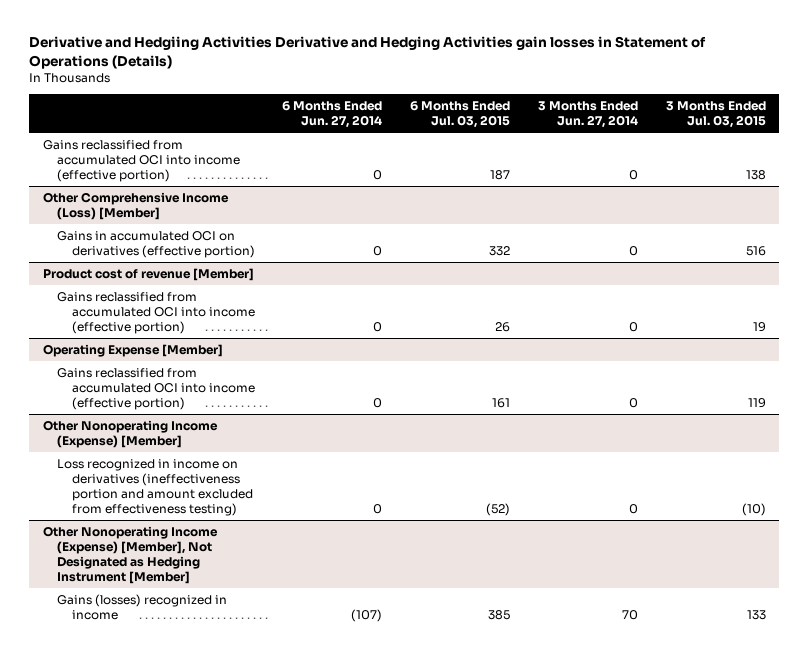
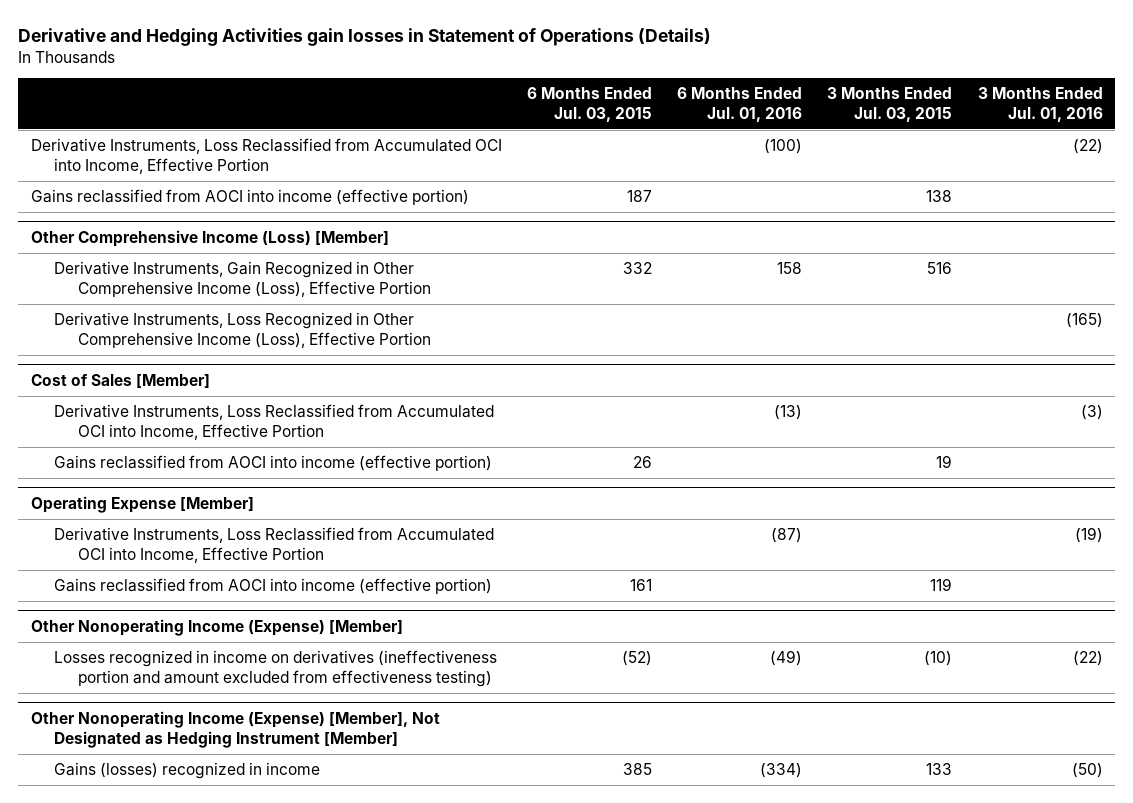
- Derivative and Hedgiing Activities Derivative and Hedging Activities gain losses in Statement of Operations (Details)
+ Derivative and Hedging Activities gain losses in Statement of Operations (Details)
- | 6 Months Ended Jun. 27, 2014 | 6 Months Ended Jul. 03, 2015 | 3 Months Ended Jun. 27, 2014 | 3 Months Ended Jul. 03, 2015
+ | 6 Months Ended Jul. 03, 2015 | 6 Months Ended Jul. 01, 2016 | 3 Months Ended Jul. 03, 2015 | 3 Months Ended Jul. 01, 2016
- Gains reclassified from accumulated OCI into income (effective portion) | 0 | 187 | 0 | 138
+ Derivative Instruments, Loss Reclassified from Accumulated OCI into Income, Effective Portion | | (100) | | (22)
+ Gains reclassified from AOCI into income (effective portion) | 187 | | 138 |
@ Other Comprehensive Income (Loss) [Member]
- Gains in accumulated OCI on derivatives (effective portion) | 0 | 332 | 0 | 516
- Product cost of revenue [Member]
- Gains reclassified from accumulated OCI into income (effective portion) | 0 | 26 | 0 | 19
@ Other Comprehensive Income (Loss) [Member]
+ Derivative Instruments, Gain Recognized in Other Comprehensive Income (Loss), Effective Portion | 332 | 158 | 516 |
+ Derivative Instruments, Loss Recognized in Other Comprehensive Income (Loss), Effective Portion | | | | (165)
+ Cost of Sales [Member]
+ Derivative Instruments, Loss Reclassified from Accumulated OCI into Income, Effective Portion | | (13) | | (3)
+ Gains reclassified from AOCI into income (effective portion) | 26 | | 19 |
@ Operating Expense [Member]
- Gains reclassified from accumulated OCI into income (effective portion) | 0 | 161 | 0 | 119
+ Derivative Instruments, Loss Reclassified from Accumulated OCI into Income, Effective Portion | | (87) | | (19)
+ Gains reclassified from AOCI into income (effective portion) | 161 | | 119 |
@ Other Nonoperating Income (Expense) [Member]
- Loss recognized in income on derivatives (ineffectiveness portion and amount excluded from effectiveness testing) | 0 | (52) | 0 | (10)
+ Losses recognized in income on derivatives (ineffectiveness portion and amount excluded from effectiveness testing) | (52) | (49) | (10) | (22)

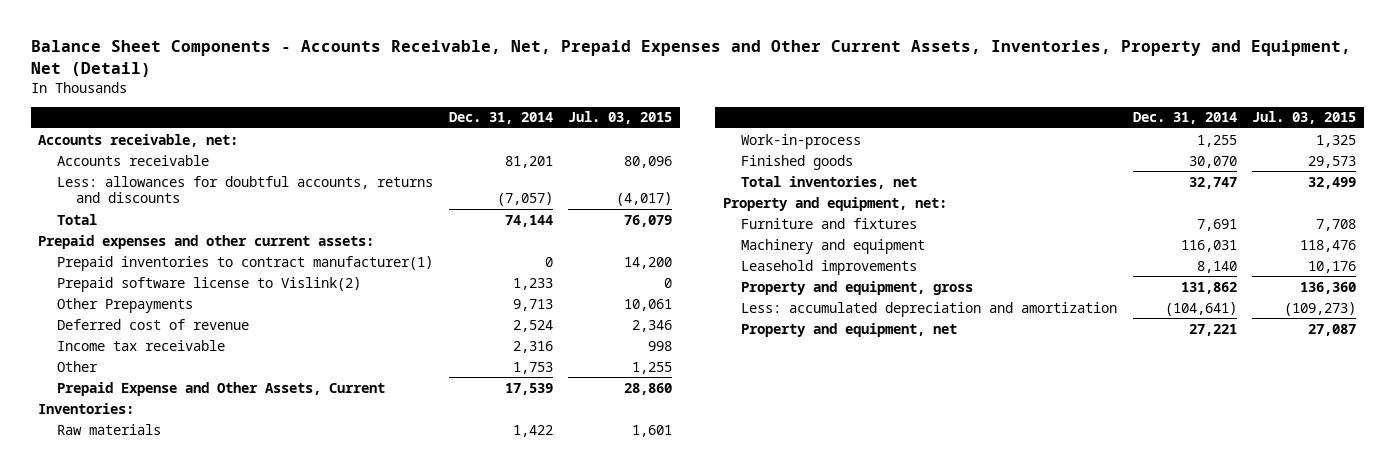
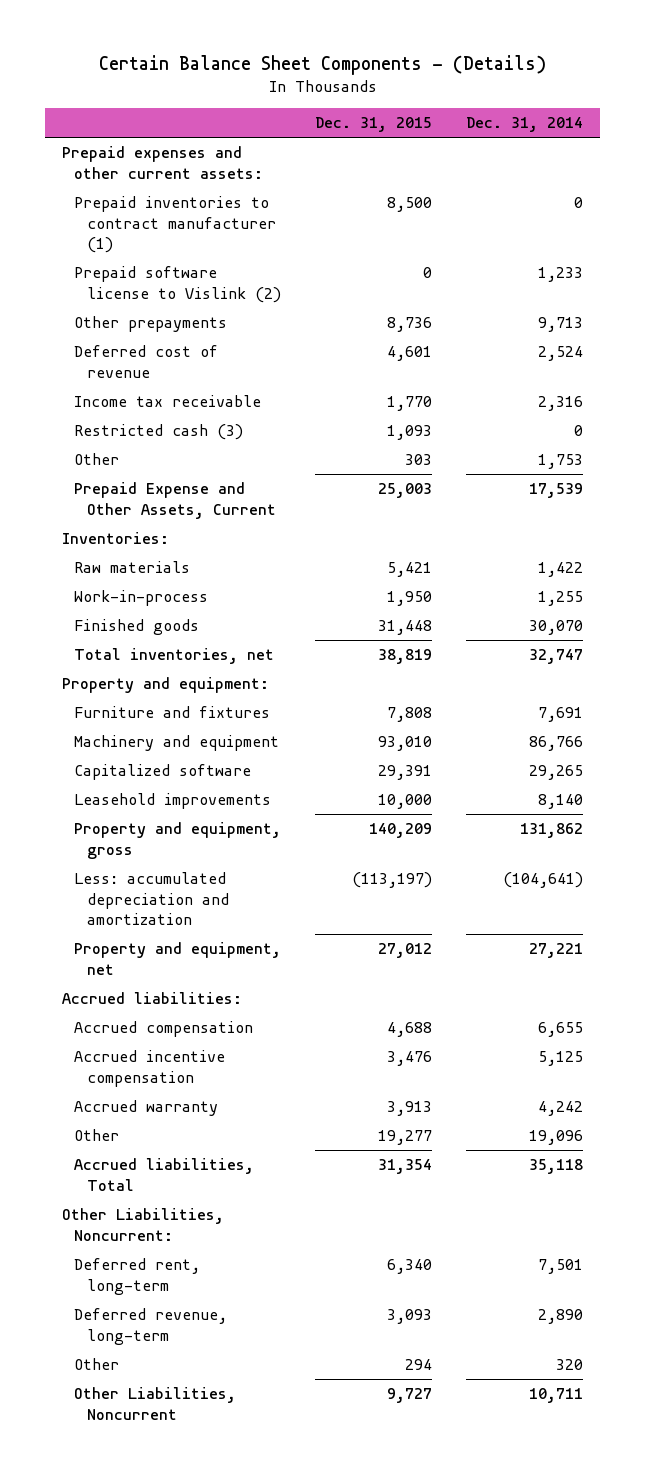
- Balance Sheet Components - Accounts Receivable, Net, Prepaid Expenses and Other Current Assets, Inventories, Property and Equipment, Net (Detail)
+ Certain Balance Sheet Components - (Details)
- | Dec. 31, 2014 | Jul. 03, 2015
+ | Dec. 31, 2015 | Dec. 31, 2014
- Accounts receivable, net:
- Accounts receivable | 81,201 | 80,096
- Less: allowances for doubtful accounts, returns and discounts | (7,057) | (4,017)
- Total | 74,144 | 76,079
- Prepaid inventories to contract manufacturer(1) | 0 | 14,200
- Prepaid software license to Vislink(2) | 1,233 | 0
- Other Prepayments | 9,713 | 10,061
+ Prepaid inventories to contract manufacturer (1) | 8,500 | 0
+ Prepaid software license to Vislink (2) | 0 | 1,233
+ Other prepayments | 8,736 | 9,713
+ Restricted cash (3) | 1,093 | 0
- Property and equipment, net:
+ Property and equipment:
- Machinery and equipment | 116,031 | 118,476
+ Machinery and equipment | 93,010 | 86,766
+ Capitalized software | 29,391 | 29,265
+ Accrued liabilities:
+ Accrued compensation | 4,688 | 6,655
+ Accrued incentive compensation | 3,476 | 5,125
+ Accrued warranty | 3,913 | 4,242
+ Other | 19,277 | 19,096
+ Accrued liabilities, Total | 31,354 | 35,118
+ Other Liabilities, Noncurrent:
+ Deferred rent, long-term | 6,340 | 7,501
+ Deferred revenue, long-term | 3,093 | 2,890
+ Other | 294 | 320
+ Other Liabilities, Noncurrent | 9,727 | 10,711

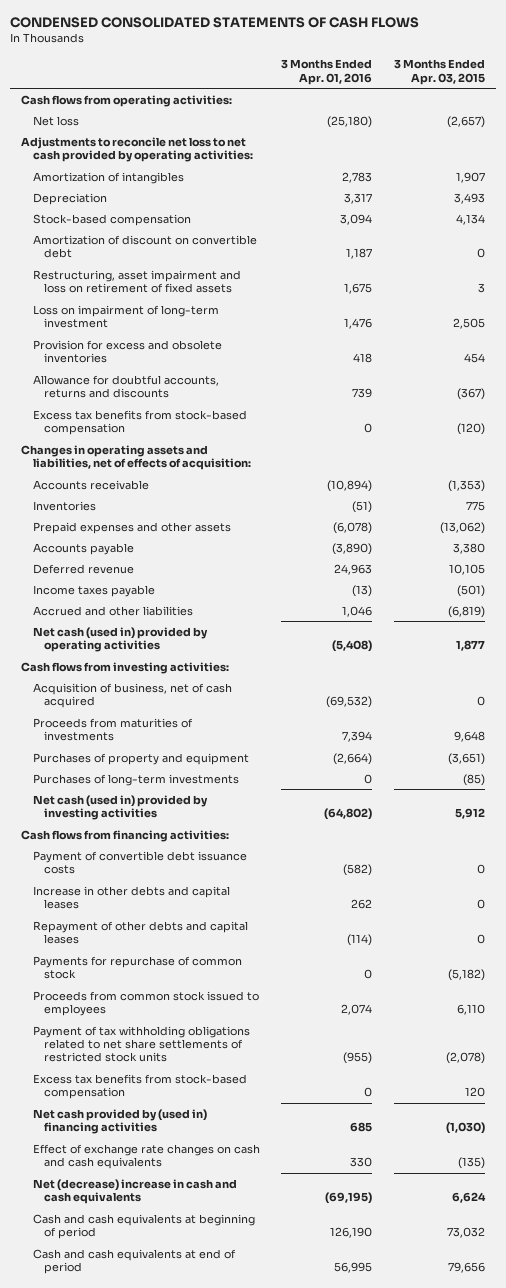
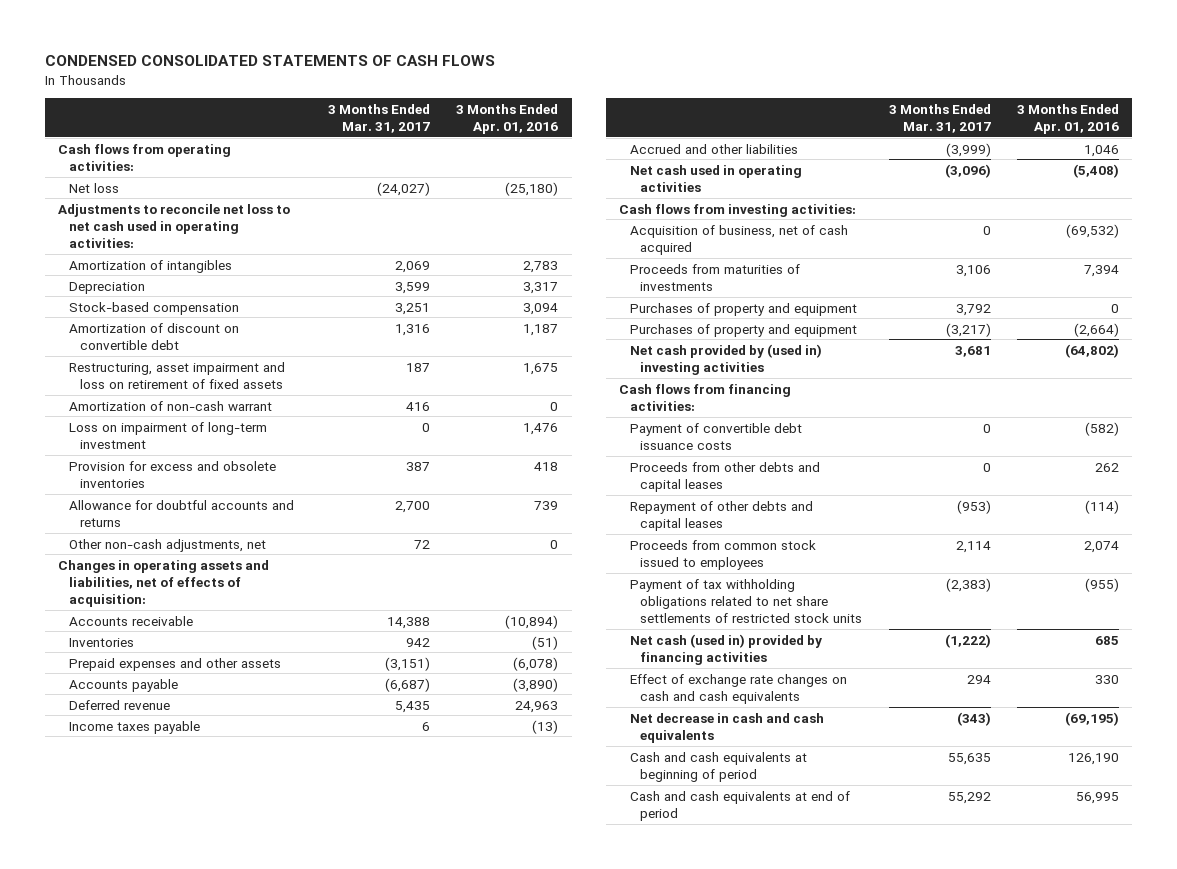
- | 3 Months Ended Apr. 01, 2016 | 3 Months Ended Apr. 03, 2015
+ | 3 Months Ended Mar. 31, 2017 | 3 Months Ended Apr. 01, 2016
- Adjustments to reconcile net loss to net cash provided by operating activities:
+ Adjustments to reconcile net loss to net cash used in operating activities:
+ Amortization of non-cash warrant | 416 | 0
- Allowance for doubtful accounts, returns and discounts | 739 | (367)
- Excess tax benefits from stock-based compensation | 0 | (120)
+ Allowance for doubtful accounts and returns | 2,700 | 739
+ Other non-cash adjustments, net | 72 | 0
- Net cash (used in) provided by operating activities | (5,408) | 1,877
+ Net cash used in operating activities | (3,096) | (5,408)
+ Purchases of property and equipment | 3,792 | 0
- Purchases of long-term investments | 0 | (85)
- Net cash (used in) provided by investing activities | (64,802) | 5,912
+ Net cash provided by (used in) investing activities | 3,681 | (64,802)
- Increase in other debts and capital leases | 262 | 0
+ Proceeds from other debts and capital leases | 0 | 262
- Payments for repurchase of common stock | 0 | (5,182)
- Excess tax benefits from stock-based compensation | 0 | 120
- Net cash provided by (used in) financing activities | 685 | (1,030)
+ Net cash (used in) provided by financing activities | (1,222) | 685
- Net (decrease) increase in cash and cash equivalents | (69,195) | 6,624
+ Net decrease in cash and cash equivalents | (343) | (69,195)

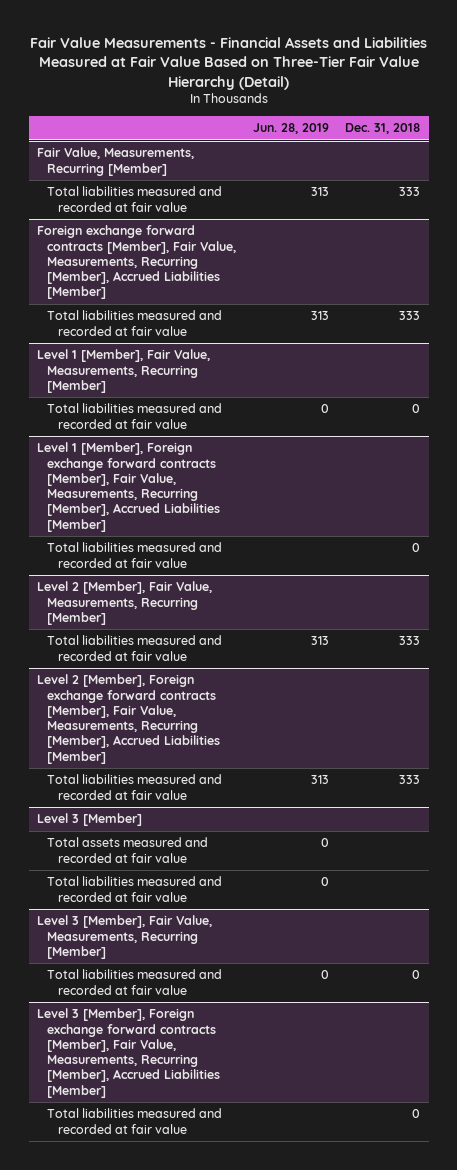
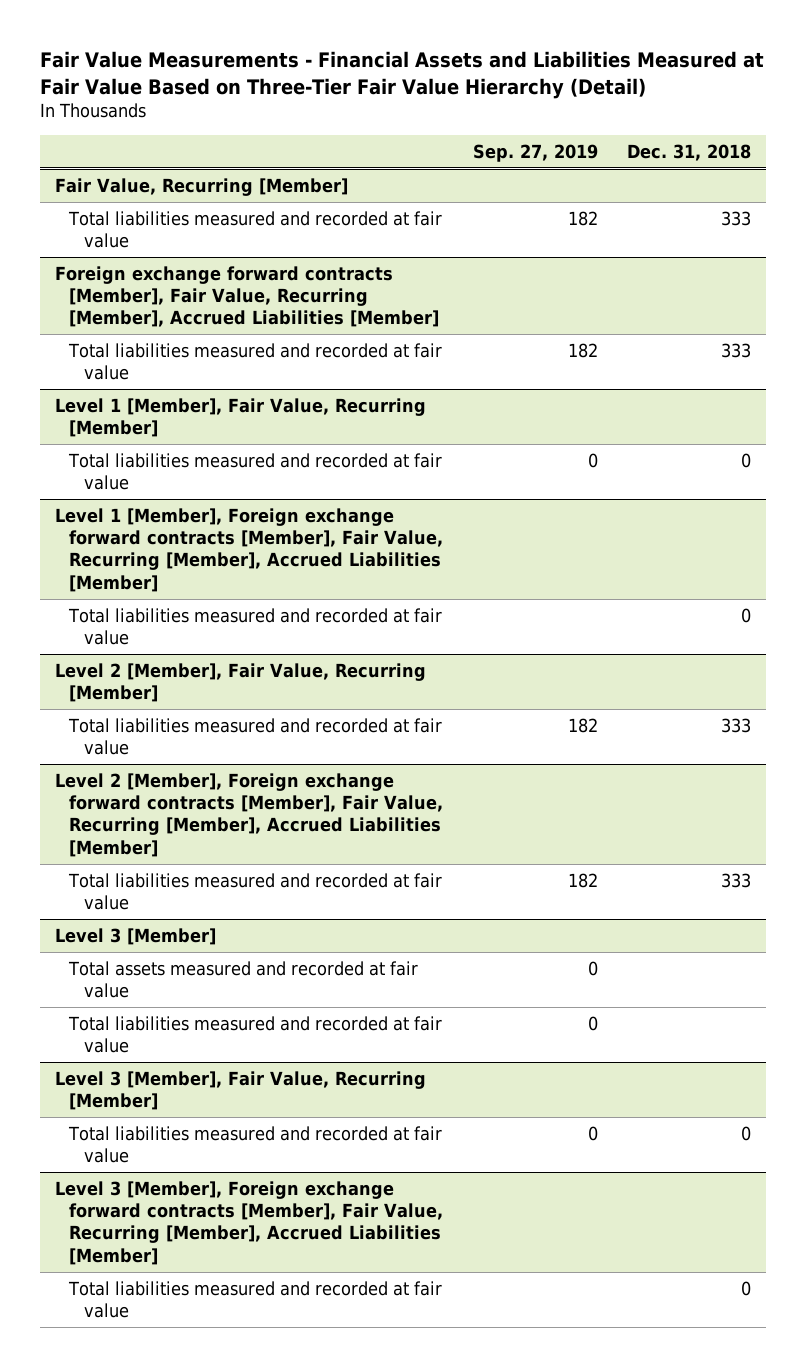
- | Jun. 28, 2019 | Dec. 31, 2018
+ | Sep. 27, 2019 | Dec. 31, 2018
- Fair Value, Measurements, Recurring [Member]
+ Fair Value, Recurring [Member]
- Foreign exchange forward contracts [Member], Fair Value, Measurements, Recurring [Member], Accrued Liabilities [Member]
+ Foreign exchange forward contracts [Member], Fair Value, Recurring [Member], Accrued Liabilities [Member]
- Level 1 [Member], Fair Value, Measurements, Recurring [Member]
+ Level 1 [Member], Fair Value, Recurring [Member]
- Level 1 [Member], Foreign exchange forward contracts [Member], Fair Value, Measurements, Recurring [Member], Accrued Liabilities [Member]
+ Level 1 [Member], Foreign exchange forward contracts [Member], Fair Value, Recurring [Member], Accrued Liabilities [Member]
- Level 2 [Member], Fair Value, Measurements, Recurring [Member]
+ Level 2 [Member], Fair Value, Recurring [Member]
- Level 2 [Member], Foreign exchange forward contracts [Member], Fair Value, Measurements, Recurring [Member], Accrued Liabilities [Member]
+ Level 2 [Member], Foreign exchange forward contracts [Member], Fair Value, Recurring [Member], Accrued Liabilities [Member]
- Level 3 [Member], Fair Value, Measurements, Recurring [Member]
+ Level 3 [Member], Fair Value, Recurring [Member]
- Level 3 [Member], Foreign exchange forward contracts [Member], Fair Value, Measurements, Recurring [Member], Accrued Liabilities [Member]
+ Level 3 [Member], Foreign exchange forward contracts [Member], Fair Value, Recurring [Member], Accrued Liabilities [Member]

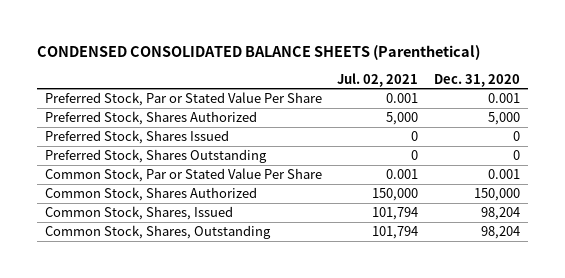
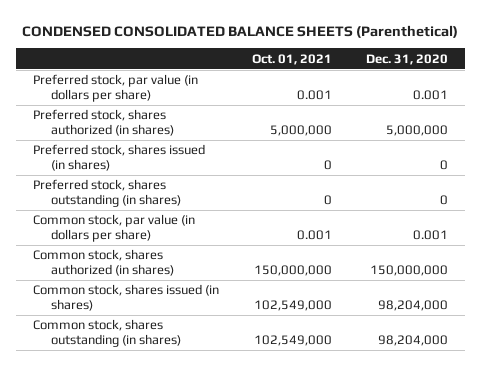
- | Jul. 02, 2021 | Dec. 31, 2020
+ | Oct. 01, 2021 | Dec. 31, 2020
- Preferred Stock, Par or Stated Value Per Share | 0.001 | 0.001
- Preferred Stock, Shares Authorized | 5,000 | 5,000
- Preferred Stock, Shares Issued | 0 | 0
- Preferred Stock, Shares Outstanding | 0 | 0
- Common Stock, Par or Stated Value Per Share | 0.001 | 0.001
- Common Stock, Shares Authorized | 150,000 | 150,000
- Common Stock, Shares, Issued | 101,794 | 98,204
- Common Stock, Shares, Outstanding | 101,794 | 98,204
+ Preferred stock, par value (in dollars per share) | 0.001 | 0.001
+ Preferred stock, shares authorized (in shares) | 5,000,000 | 5,000,000
+ Preferred stock, shares issued (in shares) | 0 | 0
+ Preferred stock, shares outstanding (in shares) | 0 | 0
+ Common stock, par value (in dollars per share) | 0.001 | 0.001
+ Common stock, shares authorized (in shares) | 150,000,000 | 150,000,000
+ Common stock, shares issued (in shares) | 102,549,000 | 98,204,000
+ Common stock, shares outstanding (in shares) | 102,549,000 | 98,204,000

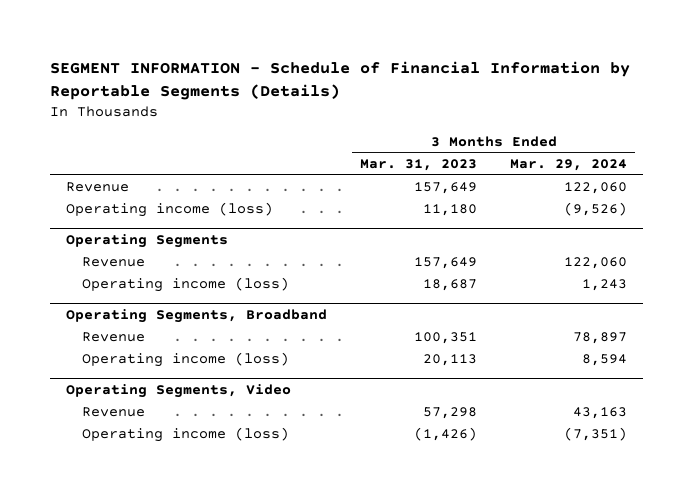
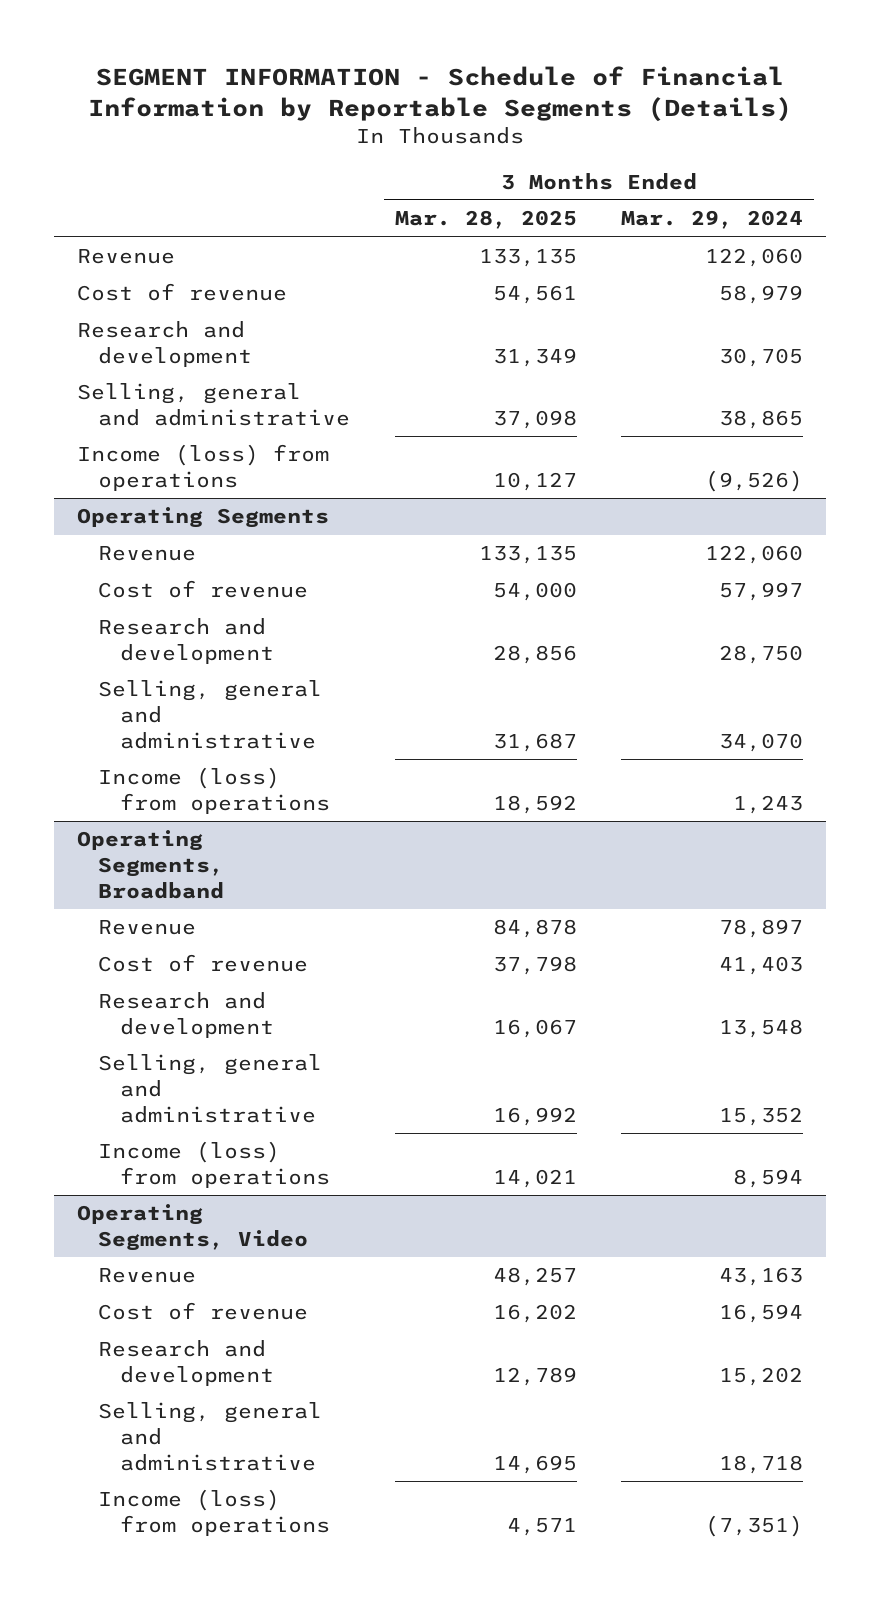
- | 3 Months Ended Mar. 31, 2023 | 3 Months Ended Mar. 29, 2024
+ | 3 Months Ended Mar. 28, 2025 | 3 Months Ended Mar. 29, 2024
- Operating income (loss) | 11,180 | (9,526)
+ Cost of revenue | 54,561 | 58,979
+ Research and development | 31,349 | 30,705
+ Selling, general and administrative | 37,098 | 38,865
+ Income (loss) from operations | 10,127 | (9,526)
@ Operating Segments
- Operating income (loss) | 18,687 | 1,243
+ Cost of revenue | 54,000 | 57,997
+ Research and development | 28,856 | 28,750
+ Selling, general and administrative | 31,687 | 34,070
+ Income (loss) from operations | 18,592 | 1,243
@ Operating Segments, Broadband
- Operating income (loss) | 20,113 | 8,594
+ Cost of revenue | 37,798 | 41,403
+ Research and development | 16,067 | 13,548
+ Selling, general and administrative | 16,992 | 15,352
+ Income (loss) from operations | 14,021 | 8,594
@ Operating Segments, Video
- Operating income (loss) | (1,426) | (7,351)
+ Cost of revenue | 16,202 | 16,594
+ Research and development | 12,789 | 15,202
+ Selling, general and administrative | 14,695 | 18,718
+ Income (loss) from operations | 4,571 | (7,351)

